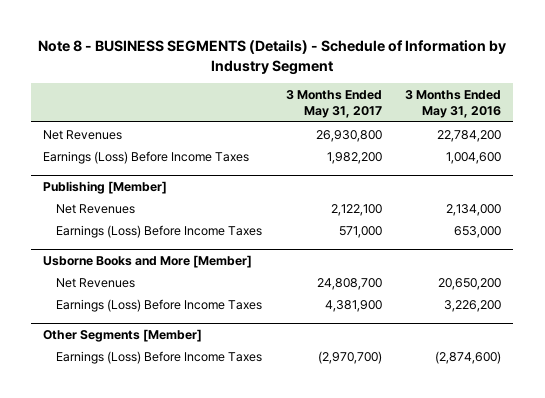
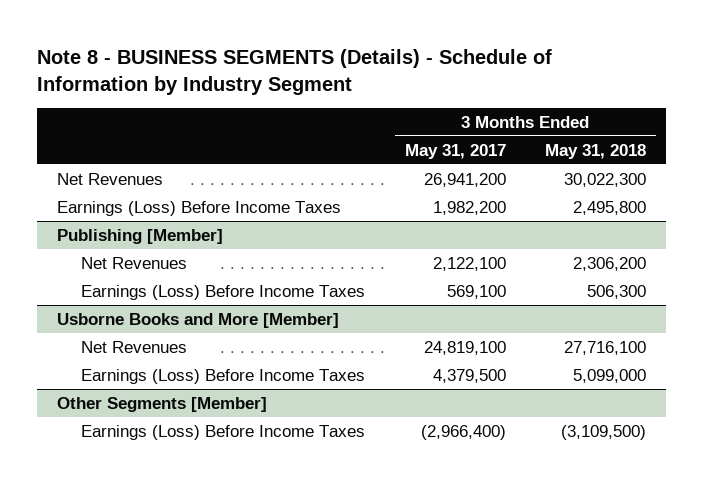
- | 3 Months Ended May 31, 2017 | 3 Months Ended May 31, 2016
+ | 3 Months Ended May 31, 2017 | 3 Months Ended May 31, 2018
- Net Revenues | 26,930,800 | 22,784,200
+ Net Revenues | 26,941,200 | 30,022,300
@ Publishing [Member]
- Earnings (Loss) Before Income Taxes | 571,000 | 653,000
+ Earnings (Loss) Before Income Taxes | 569,100 | 506,300
@ Usborne Books and More [Member]
- Net Revenues | 24,808,700 | 20,650,200
- Earnings (Loss) Before Income Taxes | 4,381,900 | 3,226,200
+ Net Revenues | 24,819,100 | 27,716,100
+ Earnings (Loss) Before Income Taxes | 4,379,500 | 5,099,000
@ Other Segments [Member]
- Earnings (Loss) Before Income Taxes | (2,970,700) | (2,874,600)
+ Earnings (Loss) Before Income Taxes | (2,966,400) | (3,109,500)

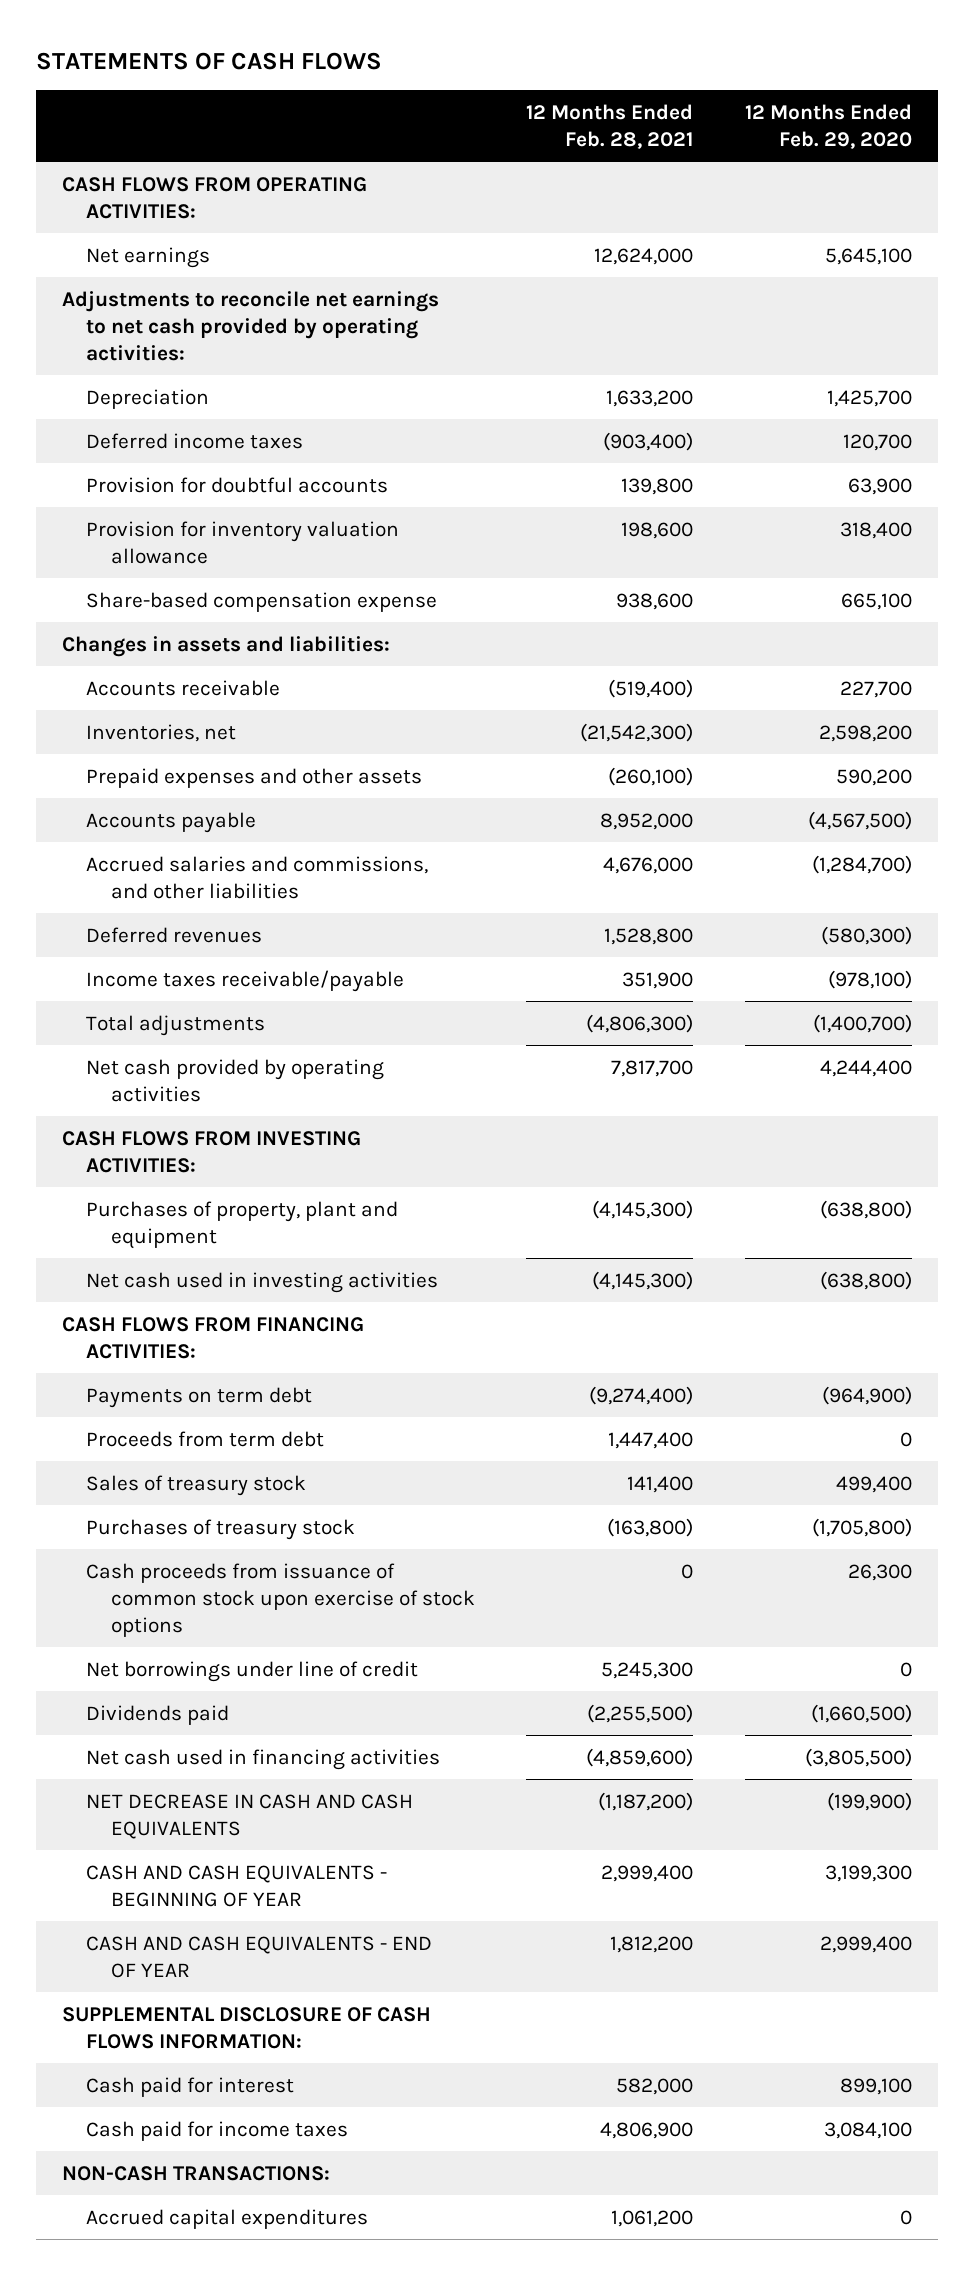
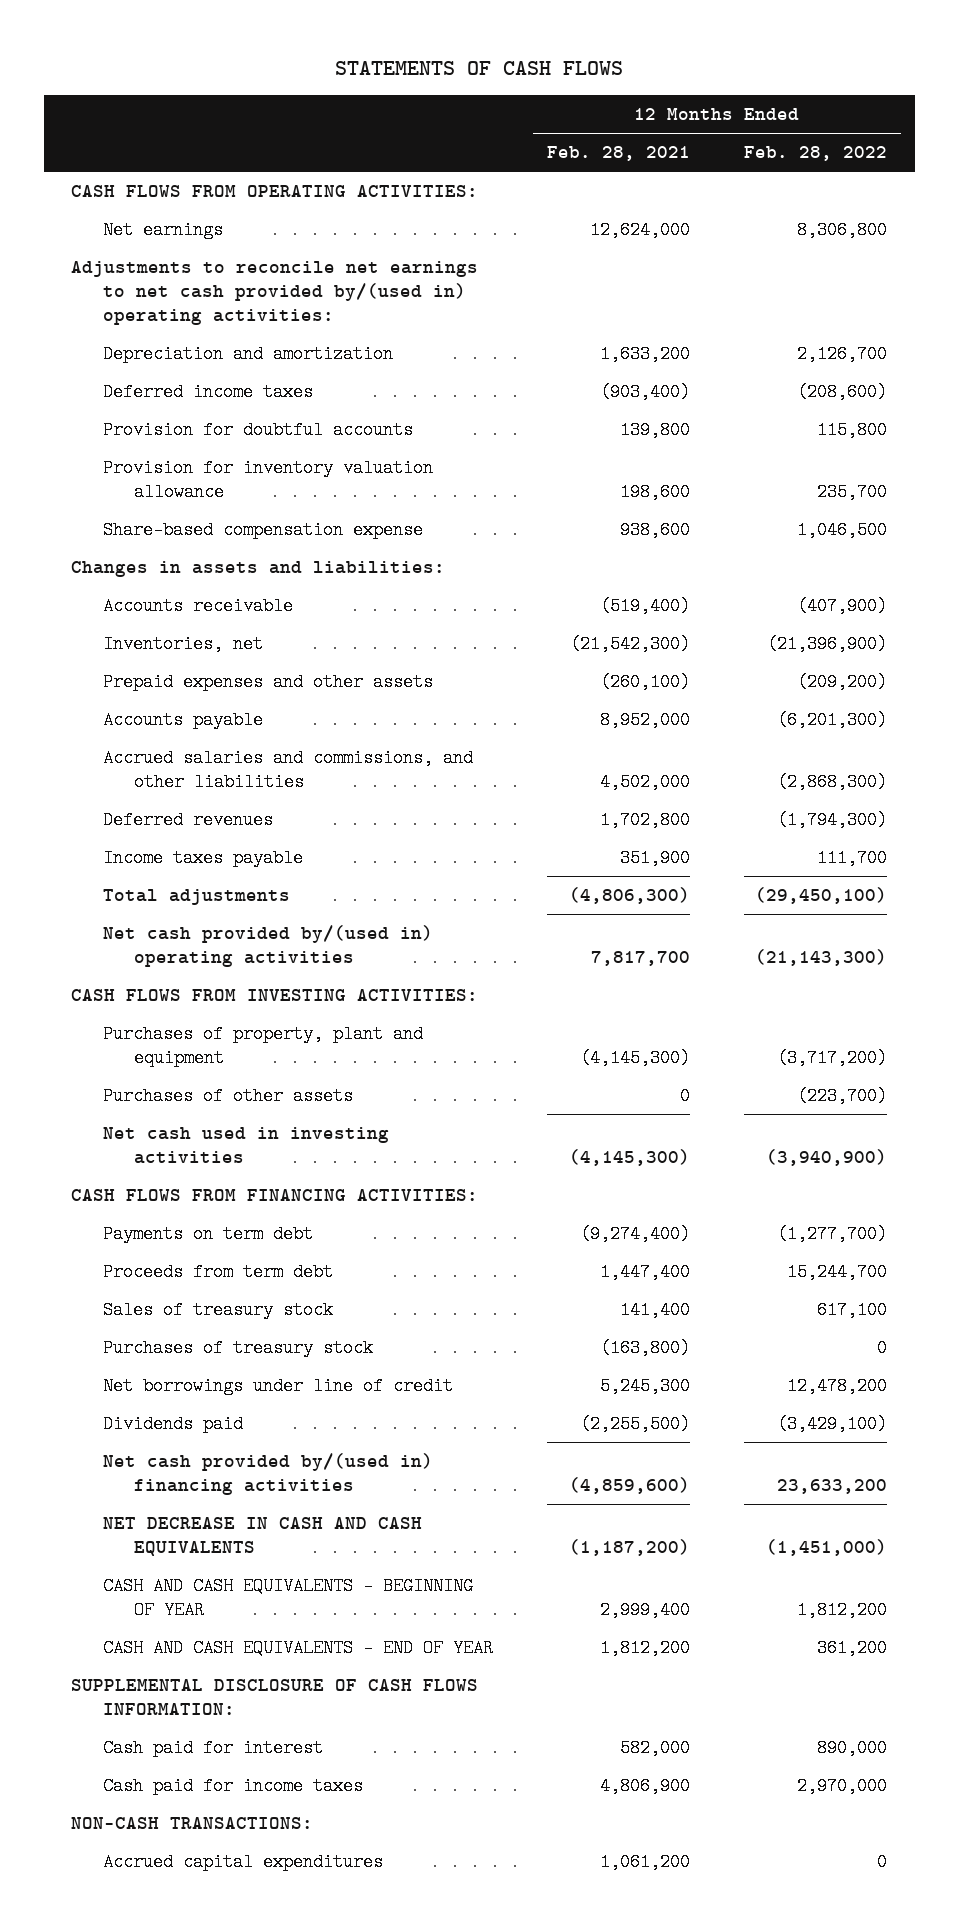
- | 12 Months Ended Feb. 28, 2021 | 12 Months Ended Feb. 29, 2020
+ | 12 Months Ended Feb. 28, 2021 | 12 Months Ended Feb. 28, 2022
- Adjustments to reconcile net earnings to net cash provided by operating activities:
- Depreciation | 1,633,200 | 1,425,700
+ Adjustments to reconcile net earnings to net cash provided by/(used in) operating activities:
+ Depreciation and amortization | 1,633,200 | 2,126,700
- Accrued salaries and commissions, and other liabilities | 4,676,000 | (1,284,700)
- Deferred revenues | 1,528,800 | (580,300)
- Income taxes receivable/payable | 351,900 | (978,100)
+ Accrued salaries and commissions, and other liabilities | 4,502,000 | (2,868,300)
+ Deferred revenues | 1,702,800 | (1,794,300)
+ Income taxes payable | 351,900 | 111,700
- Net cash provided by operating activities | 7,817,700 | 4,244,400
+ Net cash provided by/(used in) operating activities | 7,817,700 | (21,143,300)
+ Purchases of other assets | 0 | (223,700)
- Cash proceeds from issuance of common stock upon exercise of stock options | 0 | 26,300
- Net cash used in financing activities | (4,859,600) | (3,805,500)
+ Net cash provided by/(used in) financing activities | (4,859,600) | 23,633,200

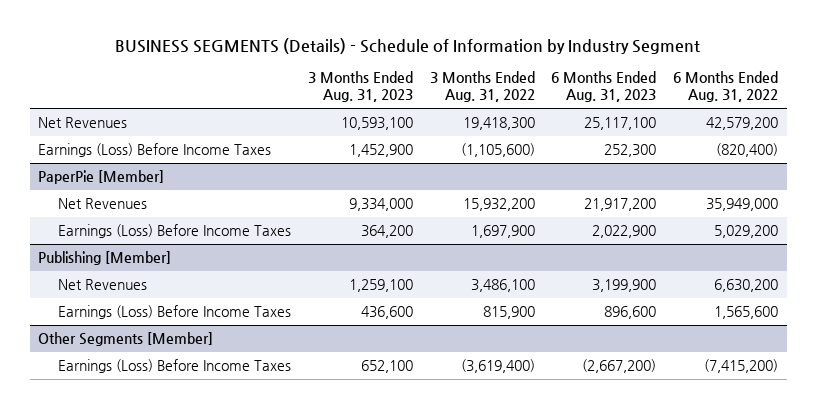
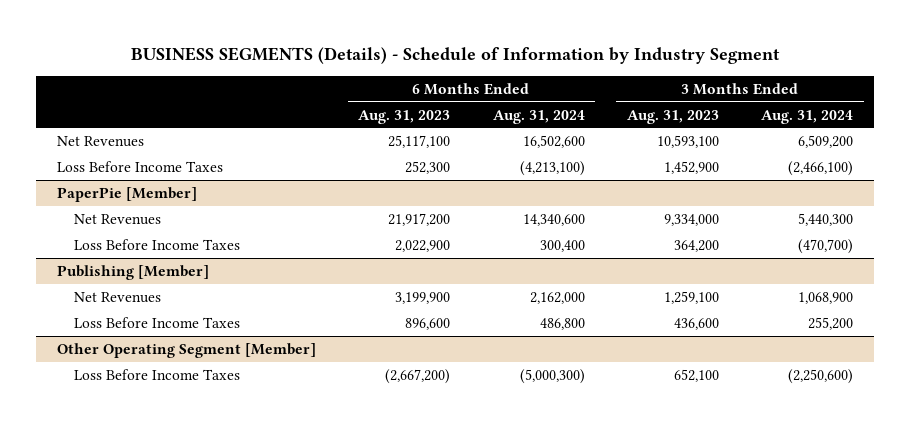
- | 3 Months Ended Aug. 31, 2023 | 3 Months Ended Aug. 31, 2022 | 6 Months Ended Aug. 31, 2023 | 6 Months Ended Aug. 31, 2022
+ | 6 Months Ended Aug. 31, 2023 | 6 Months Ended Aug. 31, 2024 | 3 Months Ended Aug. 31, 2023 | 3 Months Ended Aug. 31, 2024
- Earnings (Loss) Before Income Taxes | 1,452,900 | (1,105,600) | 252,300 | (820,400)
+ Loss Before Income Taxes | 252,300 | (4,213,100) | 1,452,900 | (2,466,100)
@ PaperPie [Member]
- Earnings (Loss) Before Income Taxes | 364,200 | 1,697,900 | 2,022,900 | 5,029,200
+ Loss Before Income Taxes | 2,022,900 | 300,400 | 364,200 | (470,700)
@ Publishing [Member]
- Earnings (Loss) Before Income Taxes | 436,600 | 815,900 | 896,600 | 1,565,600
- Other Segments [Member]
- Earnings (Loss) Before Income Taxes | 652,100 | (3,619,400) | (2,667,200) | (7,415,200)
@ Publishing [Member]
+ Loss Before Income Taxes | 896,600 | 486,800 | 436,600 | 255,200
+ Other Operating Segment [Member]
+ Loss Before Income Taxes | (2,667,200) | (5,000,300) | 652,100 | (2,250,600)

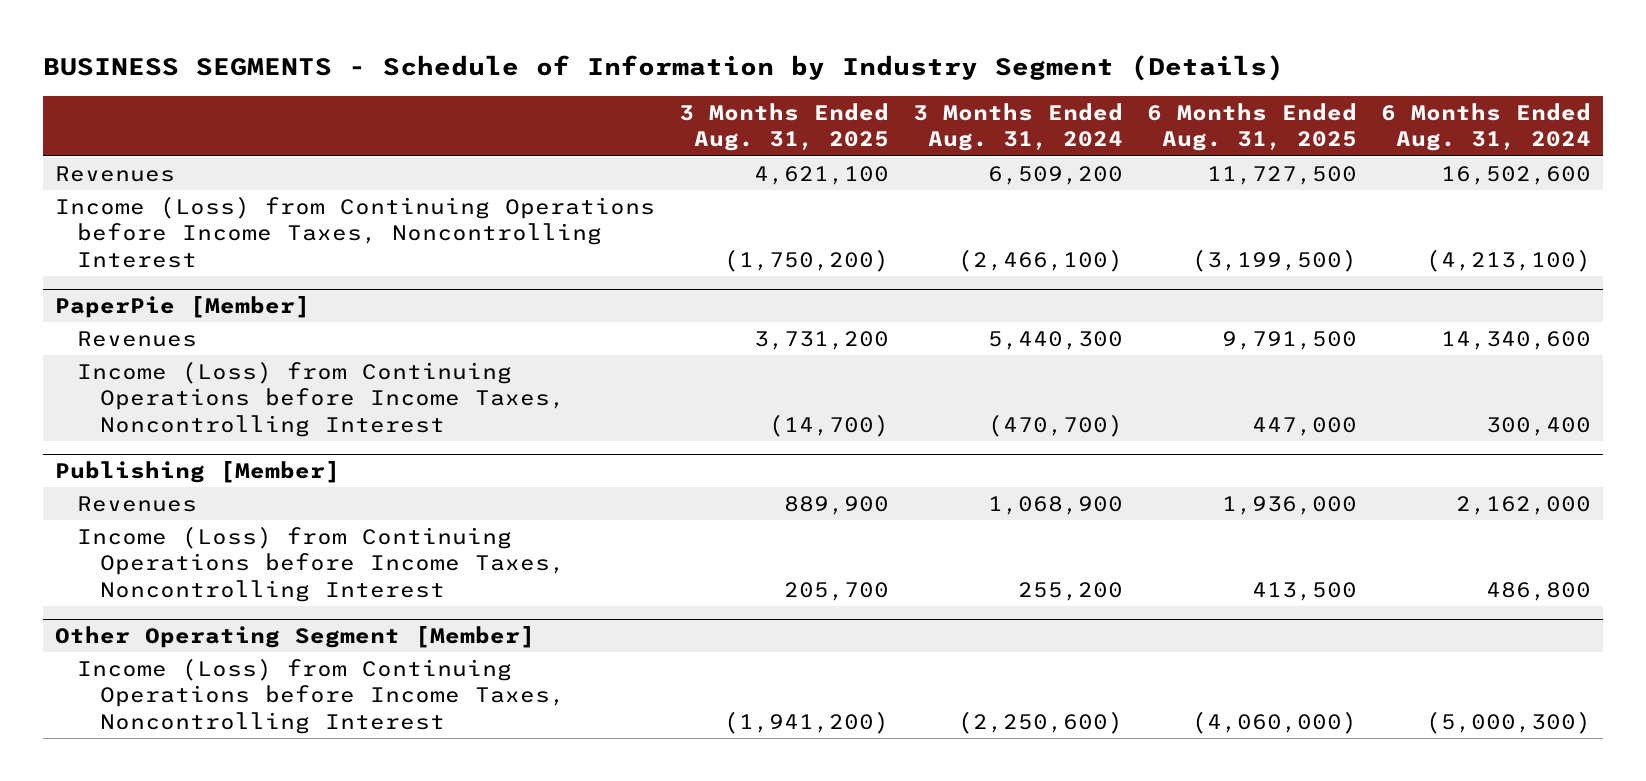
- BUSINESS SEGMENTS (Details) - Schedule of Information by Industry Segment
+ BUSINESS SEGMENTS - Schedule of Information by Industry Segment (Details)
- | 6 Months Ended Aug. 31, 2023 | 6 Months Ended Aug. 31, 2024 | 3 Months Ended Aug. 31, 2023 | 3 Months Ended Aug. 31, 2024
+ | 3 Months Ended Aug. 31, 2025 | 3 Months Ended Aug. 31, 2024 | 6 Months Ended Aug. 31, 2025 | 6 Months Ended Aug. 31, 2024
- Net Revenues | 25,117,100 | 16,502,600 | 10,593,100 | 6,509,200
- Loss Before Income Taxes | 252,300 | (4,213,100) | 1,452,900 | (2,466,100)
+ Revenues | 4,621,100 | 6,509,200 | 11,727,500 | 16,502,600
+ Income (Loss) from Continuing Operations before Income Taxes, Noncontrolling Interest | (1,750,200) | (2,466,100) | (3,199,500) | (4,213,100)
@ PaperPie [Member]
- Net Revenues | 21,917,200 | 14,340,600 | 9,334,000 | 5,440,300
- Loss Before Income Taxes | 2,022,900 | 300,400 | 364,200 | (470,700)
+ Revenues | 3,731,200 | 5,440,300 | 9,791,500 | 14,340,600
+ Income (Loss) from Continuing Operations before Income Taxes, Noncontrolling Interest | (14,700) | (470,700) | 447,000 | 300,400
@ Publishing [Member]
- Net Revenues | 3,199,900 | 2,162,000 | 1,259,100 | 1,068,900
- Loss Before Income Taxes | 896,600 | 486,800 | 436,600 | 255,200
+ Revenues | 889,900 | 1,068,900 | 1,936,000 | 2,162,000
+ Income (Loss) from Continuing Operations before Income Taxes, Noncontrolling Interest | 205,700 | 255,200 | 413,500 | 486,800
@ Other Operating Segment [Member]
- Loss Before Income Taxes | (2,667,200) | (5,000,300) | 652,100 | (2,250,600)
+ Income (Loss) from Continuing Operations before Income Taxes, Noncontrolling Interest | (1,941,200) | (2,250,600) | (4,060,000) | (5,000,300)

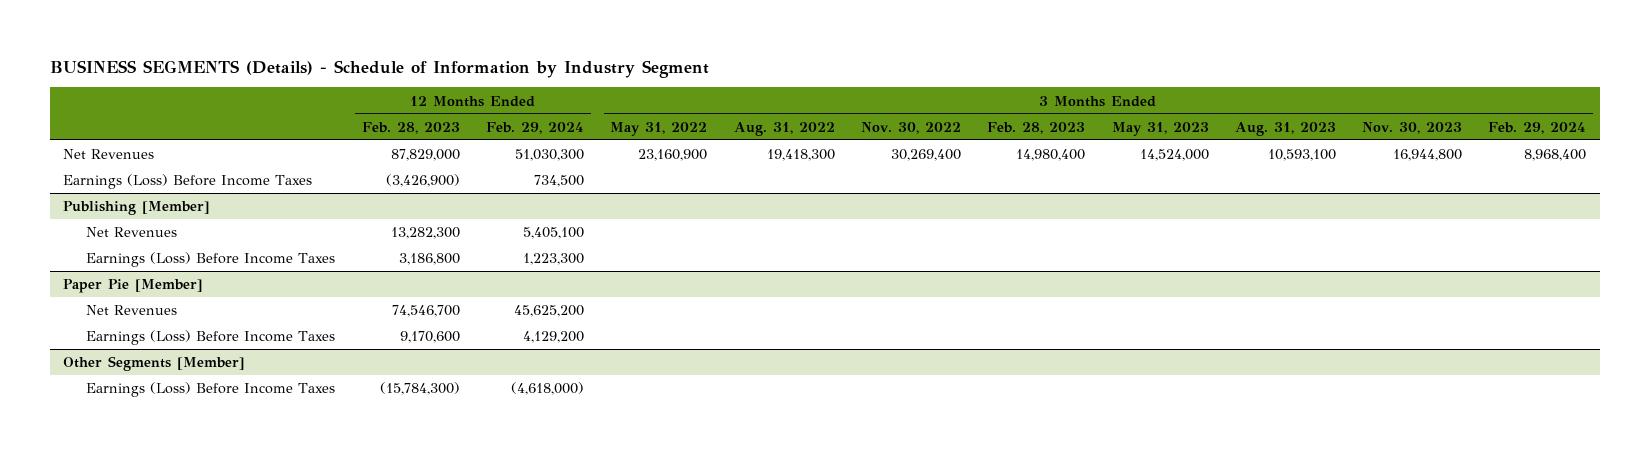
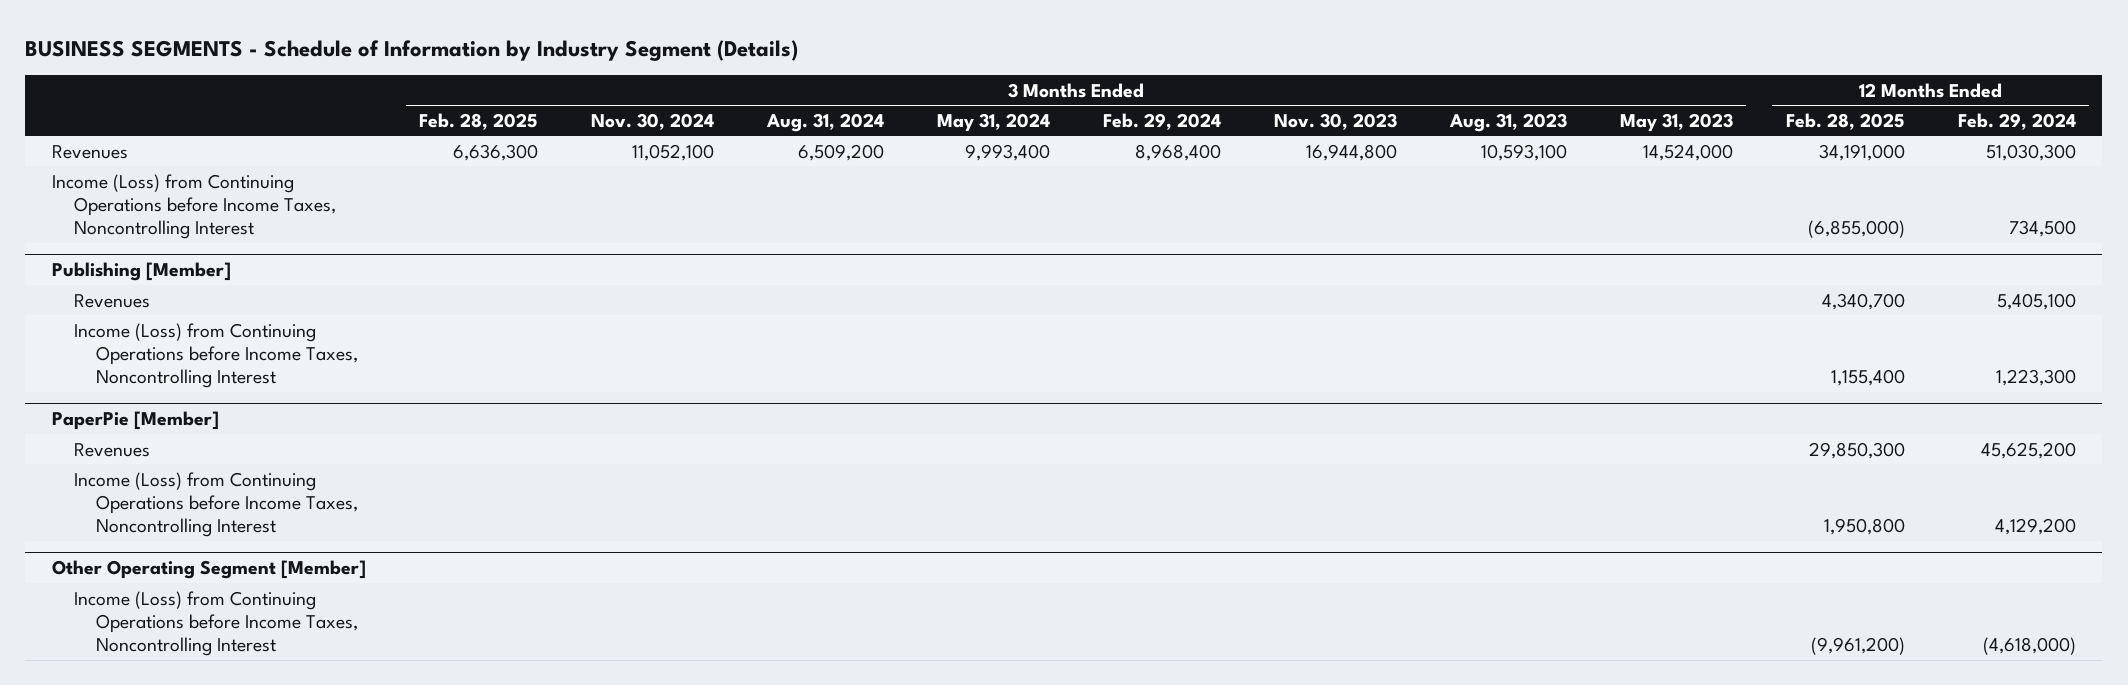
- BUSINESS SEGMENTS (Details) - Schedule of Information by Industry Segment
+ BUSINESS SEGMENTS - Schedule of Information by Industry Segment (Details)
- | 12 Months Ended Feb. 28, 2023 | 12 Months Ended Feb. 29, 2024 | 3 Months Ended May 31, 2022 | 3 Months Ended Aug. 31, 2022 | 3 Months Ended Nov. 30, 2022 | 3 Months Ended Feb. 28, 2023 | 3 Months Ended May 31, 2023 | 3 Months Ended Aug. 31, 2023 | 3 Months Ended Nov. 30, 2023 | 3 Months Ended Feb. 29, 2024
+ | 3 Months Ended Feb. 28, 2025 | 3 Months Ended Nov. 30, 2024 | 3 Months Ended Aug. 31, 2024 | 3 Months Ended May 31, 2024 | 3 Months Ended Feb. 29, 2024 | 3 Months Ended Nov. 30, 2023 | 3 Months Ended Aug. 31, 2023 | 3 Months Ended May 31, 2023 | 12 Months Ended Feb. 28, 2025 | 12 Months Ended Feb. 29, 2024
- Net Revenues | 87,829,000 | 51,030,300 | 23,160,900 | 19,418,300 | 30,269,400 | 14,980,400 | 14,524,000 | 10,593,100 | 16,944,800 | 8,968,400
- Earnings (Loss) Before Income Taxes | (3,426,900) | 734,500 | | | | | | | |
+ Revenues | 6,636,300 | 11,052,100 | 6,509,200 | 9,993,400 | 8,968,400 | 16,944,800 | 10,593,100 | 14,524,000 | 34,191,000 | 51,030,300
+ Income (Loss) from Continuing Operations before Income Taxes, Noncontrolling Interest | | | | | | | | | (6,855,000) | 734,500
@ Publishing [Member]
- Net Revenues | 13,282,300 | 5,405,100 | | | | | | | |
- Earnings (Loss) Before Income Taxes | 3,186,800 | 1,223,300 | | | | | | | |
- Paper Pie [Member]
- Net Revenues | 74,546,700 | 45,625,200 | | | | | | | |
- Earnings (Loss) Before Income Taxes | 9,170,600 | 4,129,200 | | | | | | | |
- Other Segments [Member]
- Earnings (Loss) Before Income Taxes | (15,784,300) | (4,618,000) | | | | | | | |
@ Publishing [Member]
+ Revenues | | | | | | | | | 4,340,700 | 5,405,100
+ Income (Loss) from Continuing Operations before Income Taxes, Noncontrolling Interest | | | | | | | | | 1,155,400 | 1,223,300
+ PaperPie [Member]
+ Revenues | | | | | | | | | 29,850,300 | 45,625,200
+ Income (Loss) from Continuing Operations before Income Taxes, Noncontrolling Interest | | | | | | | | | 1,950,800 | 4,129,200
+ Other Operating Segment [Member]
+ Income (Loss) from Continuing Operations before Income Taxes, Noncontrolling Interest | | | | | | | | | (9,961,200) | (4,618,000)

